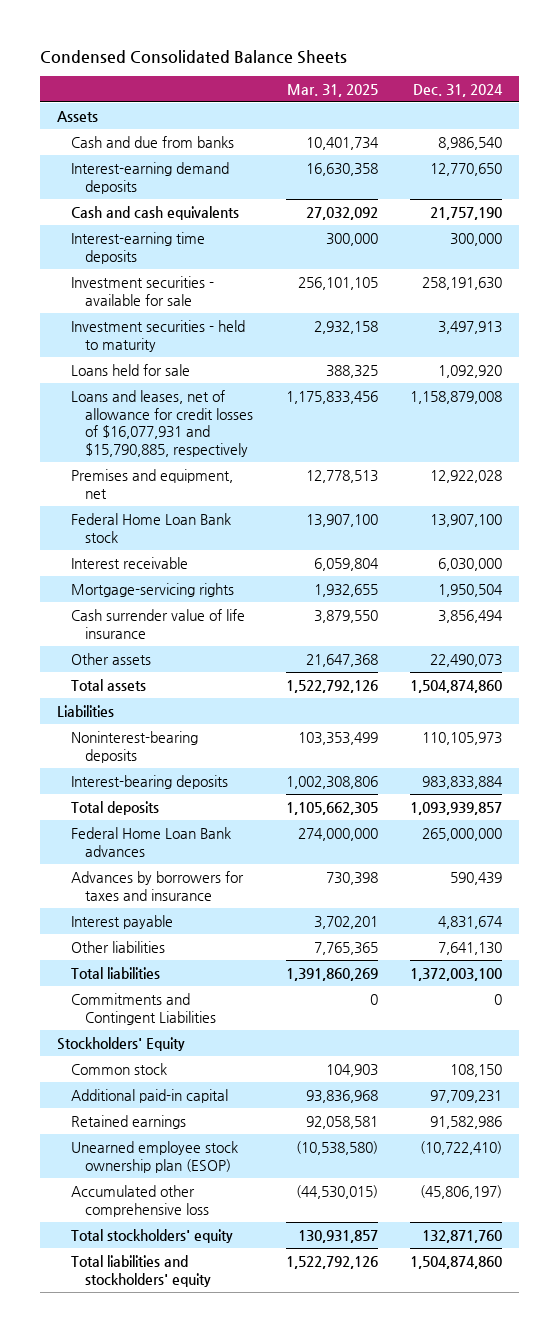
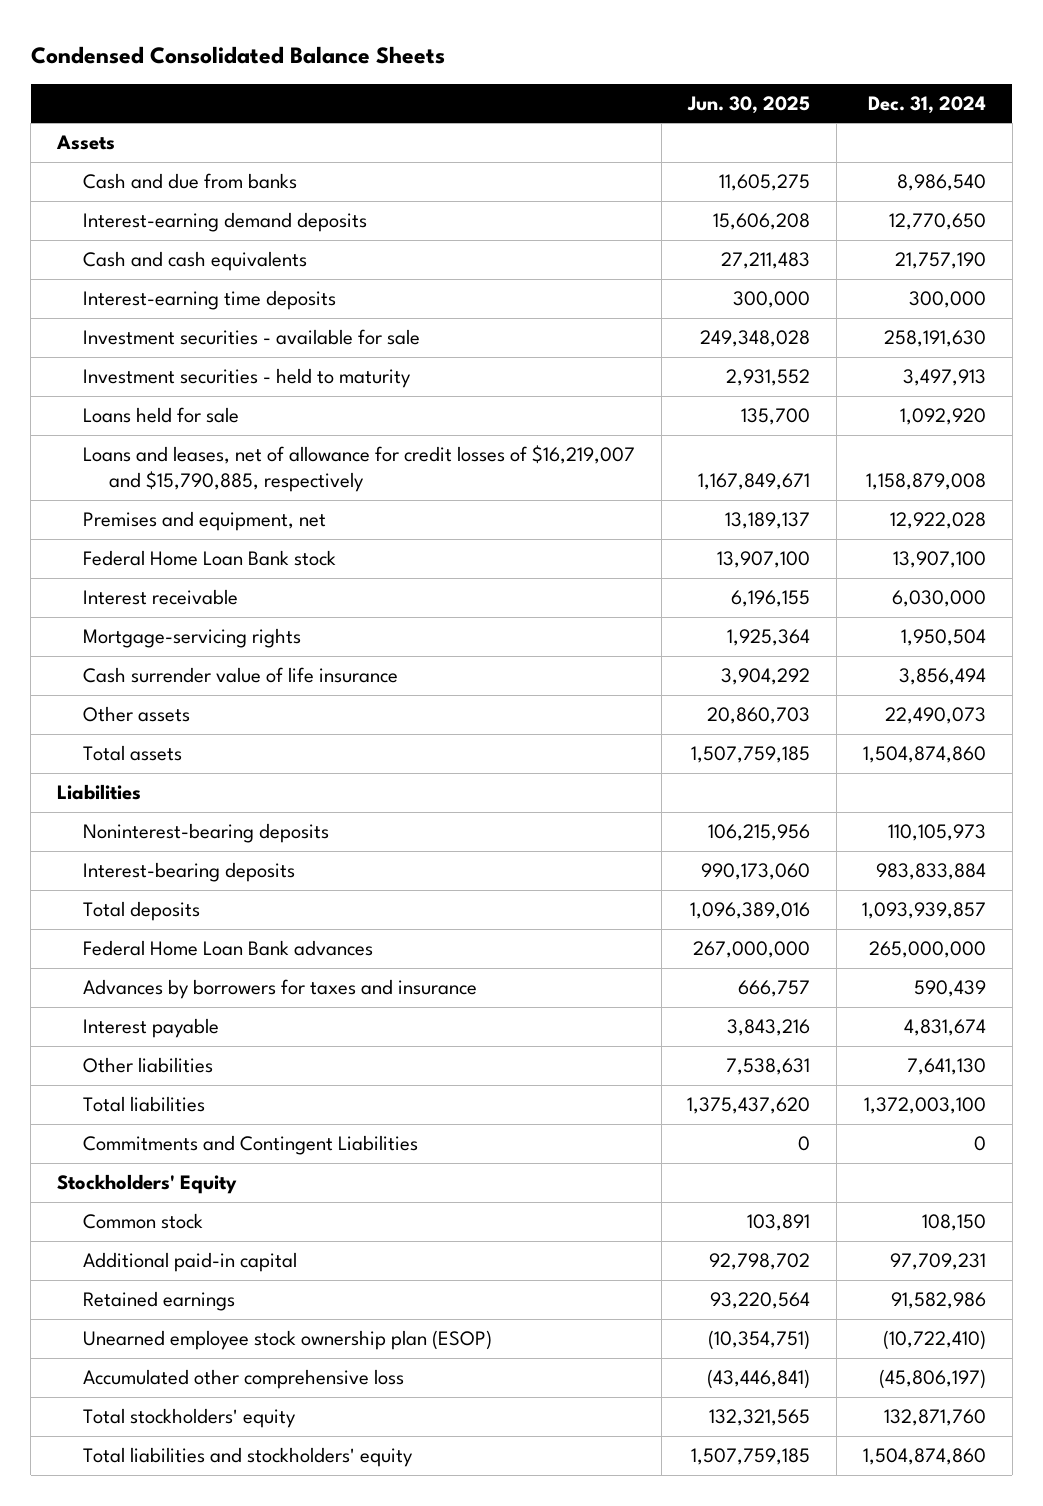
- | Mar. 31, 2025 | Dec. 31, 2024
+ | Jun. 30, 2025 | Dec. 31, 2024
- Loans and leases, net of allowance for credit losses of $16,077,931 and $15,790,885, respectively | 1,175,833,456 | 1,158,879,008
+ Loans and leases, net of allowance for credit losses of $16,219,007 and $15,790,885, respectively | 1,167,849,671 | 1,158,879,008

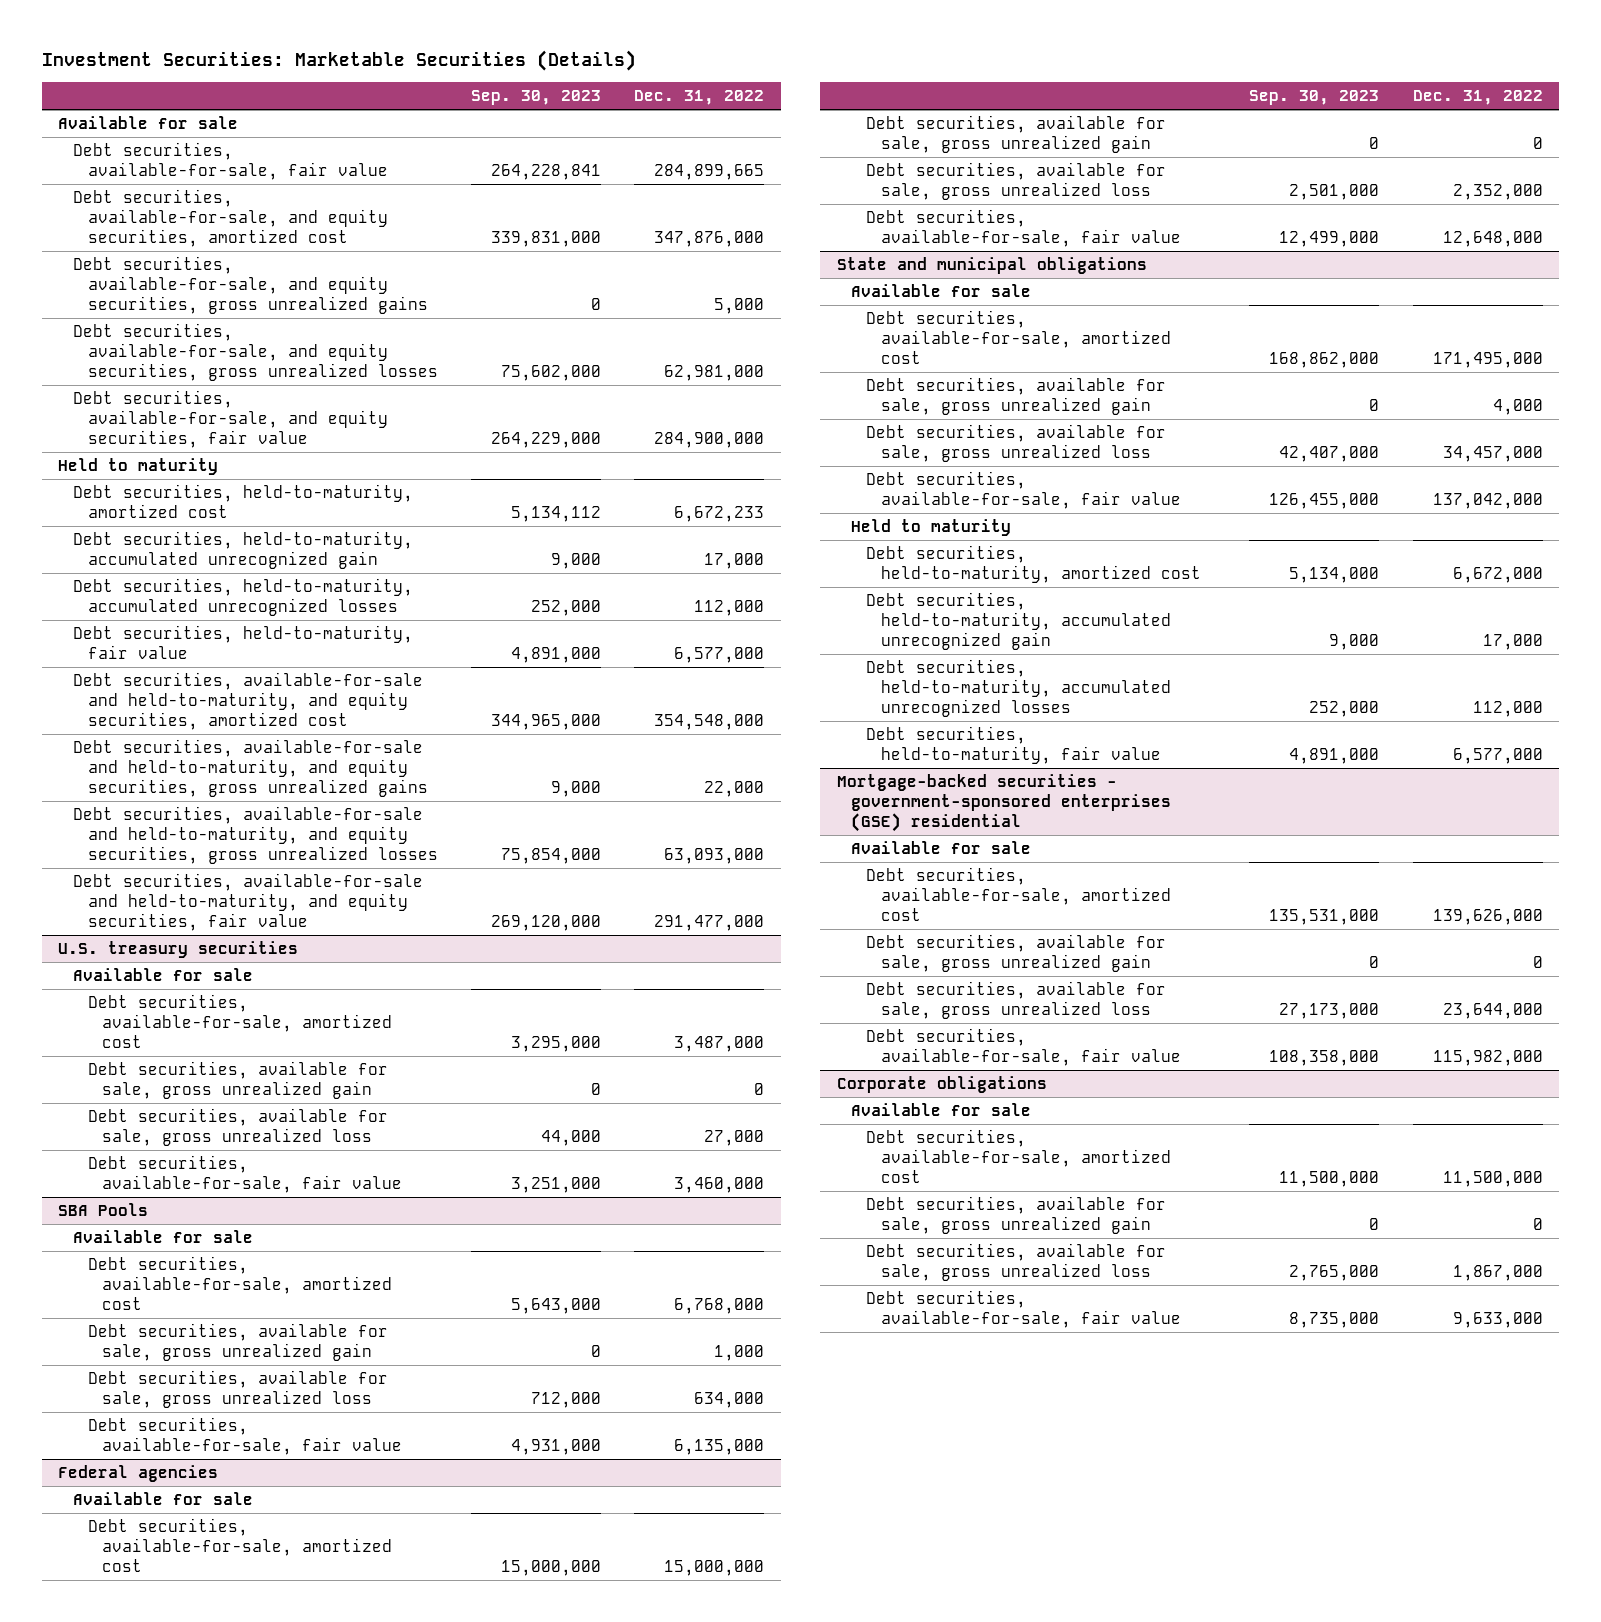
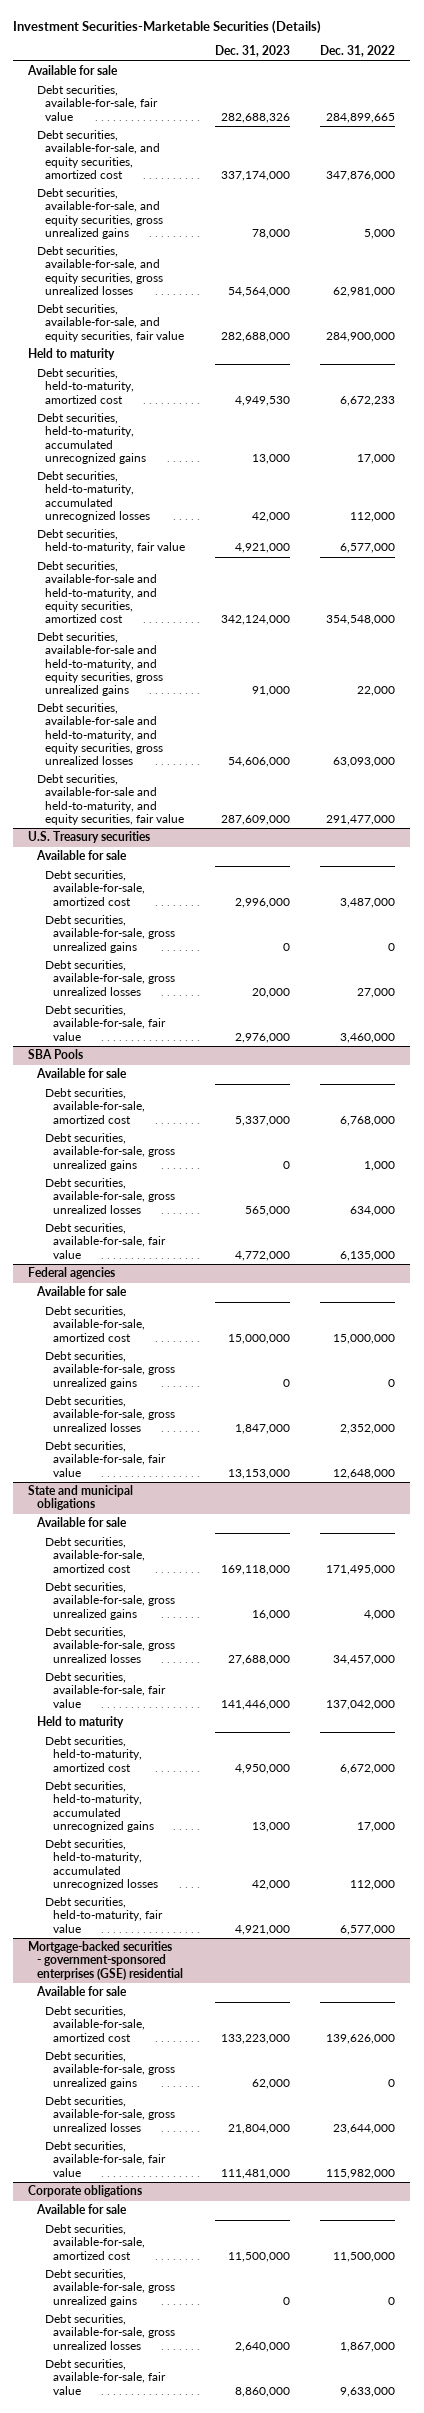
- Investment Securities: Marketable Securities (Details)
+ Investment Securities-Marketable Securities (Details)
- | Sep. 30, 2023 | Dec. 31, 2022
+ | Dec. 31, 2023 | Dec. 31, 2022
- Debt securities, held-to-maturity, accumulated unrecognized gain | 9,000 | 17,000
+ Debt securities, held-to-maturity, accumulated unrecognized gains | 13,000 | 17,000
- U.S. treasury securities
+ U.S. Treasury securities
- Debt securities, available for sale, gross unrealized gain | 0 | 0
- Debt securities, available for sale, gross unrealized loss | 44,000 | 27,000
+ Debt securities, available-for-sale, gross unrealized gains | 0 | 0
+ Debt securities, available-for-sale, gross unrealized losses | 20,000 | 27,000
@ SBA Pools
- Debt securities, available for sale, gross unrealized gain | 0 | 1,000
- Debt securities, available for sale, gross unrealized loss | 712,000 | 634,000
+ Debt securities, available-for-sale, gross unrealized gains | 0 | 1,000
+ Debt securities, available-for-sale, gross unrealized losses | 565,000 | 634,000
@ Federal agencies
- Debt securities, available for sale, gross unrealized gain | 0 | 0
- Debt securities, available for sale, gross unrealized loss | 2,501,000 | 2,352,000
+ Debt securities, available-for-sale, gross unrealized gains | 0 | 0
+ Debt securities, available-for-sale, gross unrealized losses | 1,847,000 | 2,352,000
@ State and municipal obligations
- Debt securities, available for sale, gross unrealized gain | 0 | 4,000
- Debt securities, available for sale, gross unrealized loss | 42,407,000 | 34,457,000
+ Debt securities, available-for-sale, gross unrealized gains | 16,000 | 4,000
+ Debt securities, available-for-sale, gross unrealized losses | 27,688,000 | 34,457,000
- Debt securities, held-to-maturity, accumulated unrecognized gain | 9,000 | 17,000
+ Debt securities, held-to-maturity, accumulated unrecognized gains | 13,000 | 17,000
@ Mortgage-backed securities - government-sponsored enterprises (GSE) residential
- Debt securities, available for sale, gross unrealized gain | 0 | 0
- Debt securities, available for sale, gross unrealized loss | 27,173,000 | 23,644,000
+ Debt securities, available-for-sale, gross unrealized gains | 62,000 | 0
+ Debt securities, available-for-sale, gross unrealized losses | 21,804,000 | 23,644,000
@ Corporate obligations
- Debt securities, available for sale, gross unrealized gain | 0 | 0
- Debt securities, available for sale, gross unrealized loss | 2,765,000 | 1,867,000
+ Debt securities, available-for-sale, gross unrealized gains | 0 | 0
+ Debt securities, available-for-sale, gross unrealized losses | 2,640,000 | 1,867,000

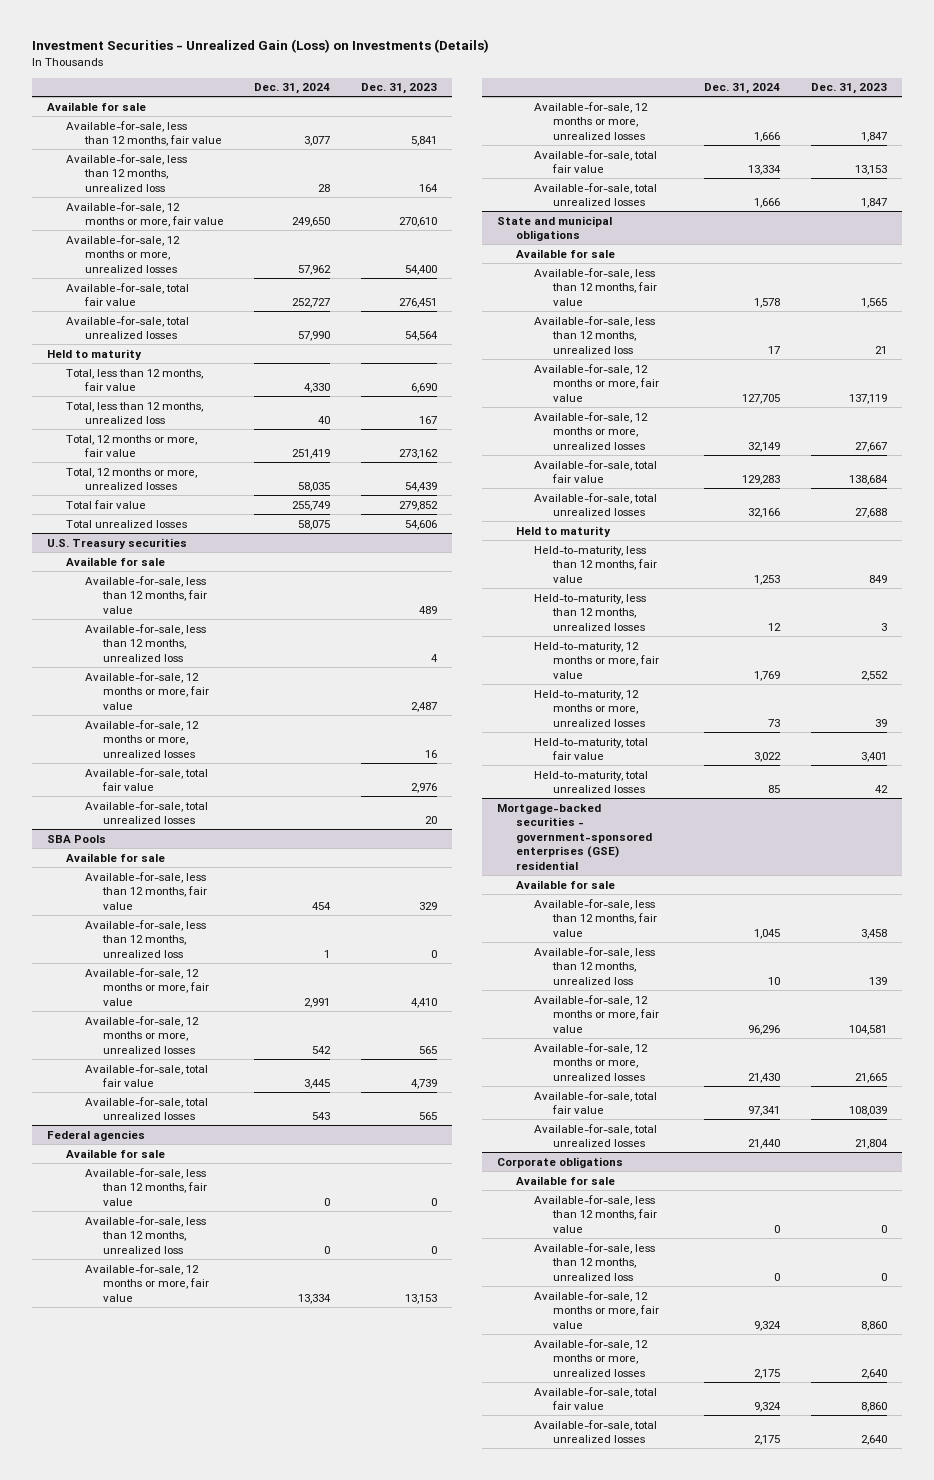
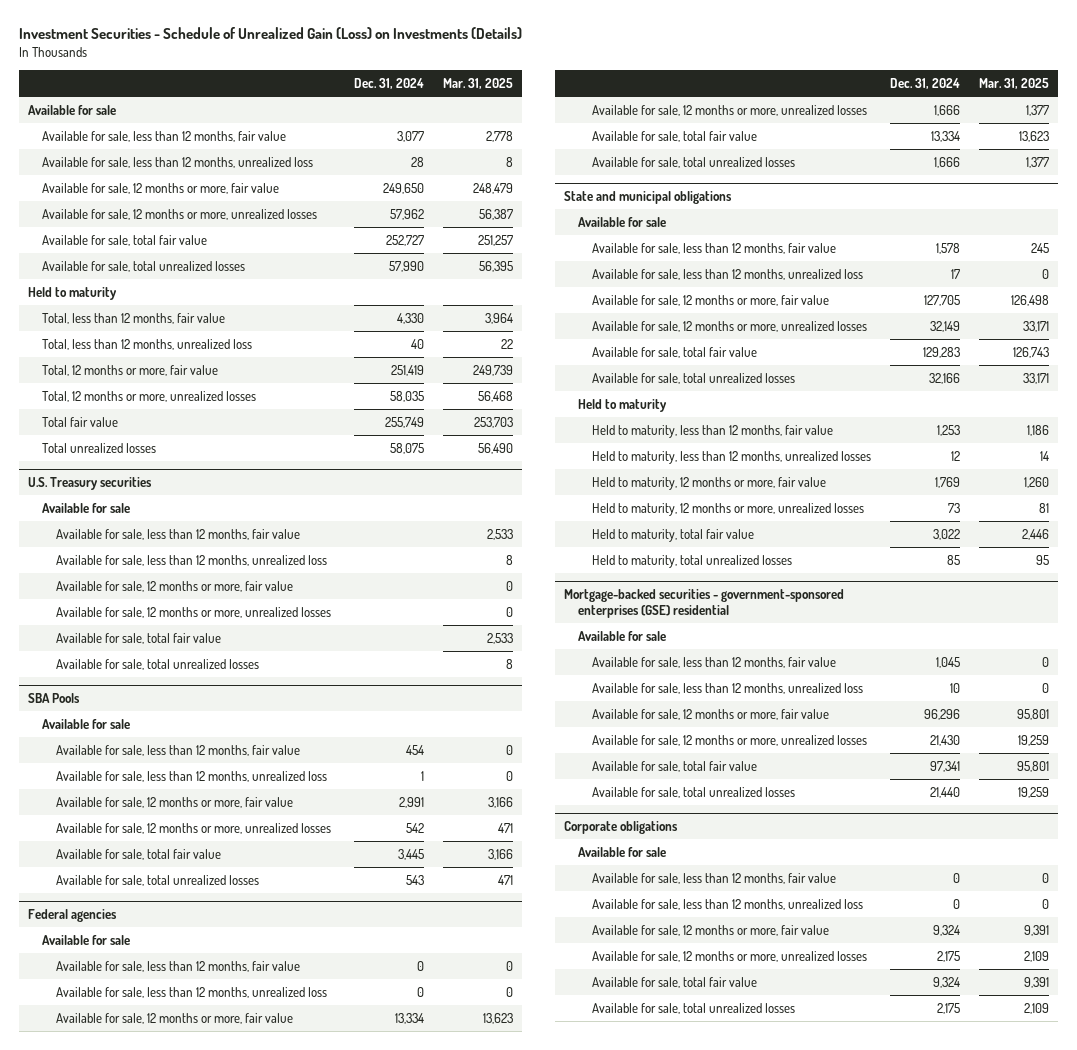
- Investment Securities - Unrealized Gain (Loss) on Investments (Details)
+ Investment Securities - Schedule of Unrealized Gain (Loss) on Investments (Details)
- | Dec. 31, 2024 | Dec. 31, 2023
+ | Dec. 31, 2024 | Mar. 31, 2025
- Available-for-sale, less than 12 months, fair value | 3,077 | 5,841
- Available-for-sale, less than 12 months, unrealized loss | 28 | 164
- Available-for-sale, 12 months or more, fair value | 249,650 | 270,610
- Available-for-sale, 12 months or more, unrealized losses | 57,962 | 54,400
- Available-for-sale, total fair value | 252,727 | 276,451
- Available-for-sale, total unrealized losses | 57,990 | 54,564
+ Available for sale, less than 12 months, fair value | 3,077 | 2,778
+ Available for sale, less than 12 months, unrealized loss | 28 | 8
+ Available for sale, 12 months or more, fair value | 249,650 | 248,479
+ Available for sale, 12 months or more, unrealized losses | 57,962 | 56,387
+ Available for sale, total fair value | 252,727 | 251,257
+ Available for sale, total unrealized losses | 57,990 | 56,395
@ U.S. Treasury securities
- Available-for-sale, less than 12 months, fair value | | 489
- Available-for-sale, less than 12 months, unrealized loss | | 4
- Available-for-sale, 12 months or more, fair value | | 2,487
- Available-for-sale, 12 months or more, unrealized losses | | 16
- Available-for-sale, total fair value | | 2,976
- Available-for-sale, total unrealized losses | | 20
+ Available for sale, less than 12 months, fair value | | 2,533
+ Available for sale, less than 12 months, unrealized loss | | 8
+ Available for sale, 12 months or more, fair value | | 0
+ Available for sale, 12 months or more, unrealized losses | | 0
+ Available for sale, total fair value | | 2,533
+ Available for sale, total unrealized losses | | 8
@ SBA Pools
- Available-for-sale, less than 12 months, fair value | 454 | 329
- Available-for-sale, less than 12 months, unrealized loss | 1 | 0
- Available-for-sale, 12 months or more, fair value | 2,991 | 4,410
- Available-for-sale, 12 months or more, unrealized losses | 542 | 565
- Available-for-sale, total fair value | 3,445 | 4,739
- Available-for-sale, total unrealized losses | 543 | 565
+ Available for sale, less than 12 months, fair value | 454 | 0
+ Available for sale, less than 12 months, unrealized loss | 1 | 0
+ Available for sale, 12 months or more, fair value | 2,991 | 3,166
+ Available for sale, 12 months or more, unrealized losses | 542 | 471
+ Available for sale, total fair value | 3,445 | 3,166
+ Available for sale, total unrealized losses | 543 | 471
@ Federal agencies
- Available-for-sale, less than 12 months, fair value | 0 | 0
- Available-for-sale, less than 12 months, unrealized loss | 0 | 0
- Available-for-sale, 12 months or more, fair value | 13,334 | 13,153
- Available-for-sale, 12 months or more, unrealized losses | 1,666 | 1,847
- Available-for-sale, total fair value | 13,334 | 13,153
- Available-for-sale, total unrealized losses | 1,666 | 1,847
+ Available for sale, less than 12 months, fair value | 0 | 0
+ Available for sale, less than 12 months, unrealized loss | 0 | 0
+ Available for sale, 12 months or more, fair value | 13,334 | 13,623
+ Available for sale, 12 months or more, unrealized losses | 1,666 | 1,377
+ Available for sale, total fair value | 13,334 | 13,623
+ Available for sale, total unrealized losses | 1,666 | 1,377
@ State and municipal obligations
- Available-for-sale, less than 12 months, fair value | 1,578 | 1,565
- Available-for-sale, less than 12 months, unrealized loss | 17 | 21
- Available-for-sale, 12 months or more, fair value | 127,705 | 137,119
- Available-for-sale, 12 months or more, unrealized losses | 32,149 | 27,667
- Available-for-sale, total fair value | 129,283 | 138,684
- Available-for-sale, total unrealized losses | 32,166 | 27,688
+ Available for sale, less than 12 months, fair value | 1,578 | 245
+ Available for sale, less than 12 months, unrealized loss | 17 | 0
+ Available for sale, 12 months or more, fair value | 127,705 | 126,498
+ Available for sale, 12 months or more, unrealized losses | 32,149 | 33,171
+ Available for sale, total fair value | 129,283 | 126,743
+ Available for sale, total unrealized losses | 32,166 | 33,171
- Held-to-maturity, less than 12 months, fair value | 1,253 | 849
- Held-to-maturity, less than 12 months, unrealized losses | 12 | 3
- Held-to-maturity, 12 months or more, fair value | 1,769 | 2,552
- Held-to-maturity, 12 months or more, unrealized losses | 73 | 39
- Held-to-maturity, total fair value | 3,022 | 3,401
- Held-to-maturity, total unrealized losses | 85 | 42
+ Held to maturity, less than 12 months, fair value | 1,253 | 1,186
+ Held to maturity, less than 12 months, unrealized losses | 12 | 14
+ Held to maturity, 12 months or more, fair value | 1,769 | 1,260
+ Held to maturity, 12 months or more, unrealized losses | 73 | 81
+ Held to maturity, total fair value | 3,022 | 2,446
+ Held to maturity, total unrealized losses | 85 | 95
@ Mortgage-backed securities - government-sponsored enterprises (GSE) residential
- Available-for-sale, less than 12 months, fair value | 1,045 | 3,458
- Available-for-sale, less than 12 months, unrealized loss | 10 | 139
- Available-for-sale, 12 months or more, fair value | 96,296 | 104,581
- Available-for-sale, 12 months or more, unrealized losses | 21,430 | 21,665
- Available-for-sale, total fair value | 97,341 | 108,039
- Available-for-sale, total unrealized losses | 21,440 | 21,804
+ Available for sale, less than 12 months, fair value | 1,045 | 0
+ Available for sale, less than 12 months, unrealized loss | 10 | 0
+ Available for sale, 12 months or more, fair value | 96,296 | 95,801
+ Available for sale, 12 months or more, unrealized losses | 21,430 | 19,259
+ Available for sale, total fair value | 97,341 | 95,801
+ Available for sale, total unrealized losses | 21,440 | 19,259
@ Corporate obligations
- Available-for-sale, less than 12 months, fair value | 0 | 0
- Available-for-sale, less than 12 months, unrealized loss | 0 | 0
- Available-for-sale, 12 months or more, fair value | 9,324 | 8,860
- Available-for-sale, 12 months or more, unrealized losses | 2,175 | 2,640
- Available-for-sale, total fair value | 9,324 | 8,860
- Available-for-sale, total unrealized losses | 2,175 | 2,640
+ Available for sale, less than 12 months, fair value | 0 | 0
+ Available for sale, less than 12 months, unrealized loss | 0 | 0
+ Available for sale, 12 months or more, fair value | 9,324 | 9,391
+ Available for sale, 12 months or more, unrealized losses | 2,175 | 2,109
+ Available for sale, total fair value | 9,324 | 9,391
+ Available for sale, total unrealized losses | 2,175 | 2,109

